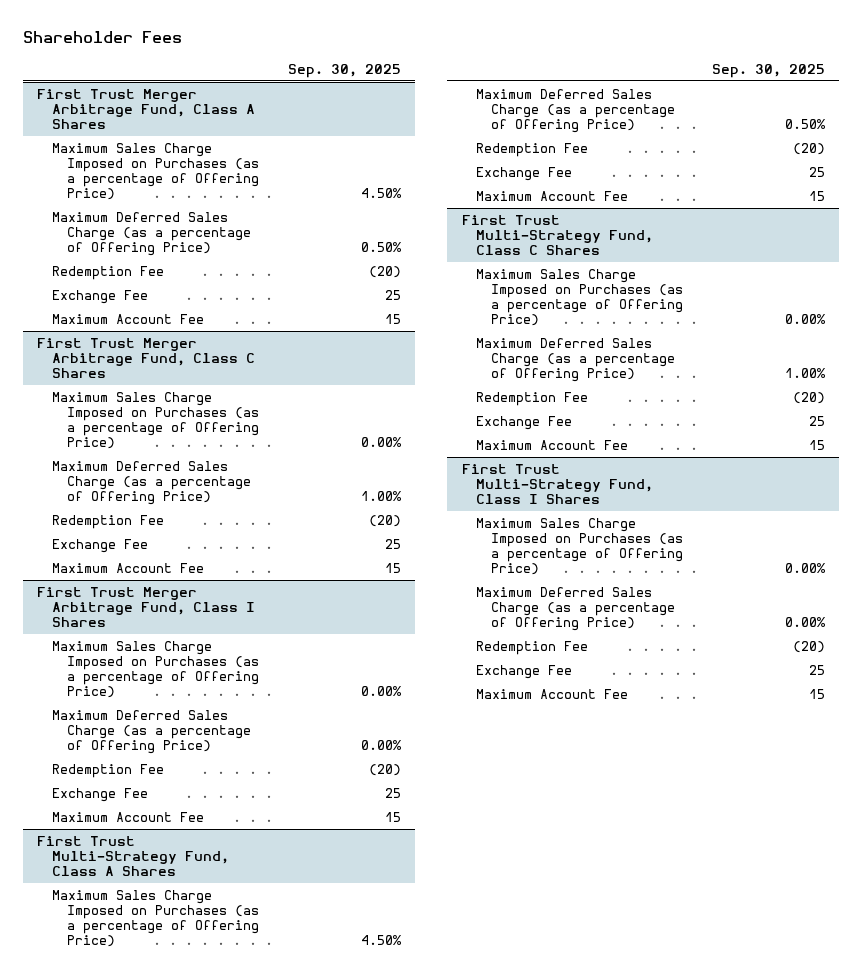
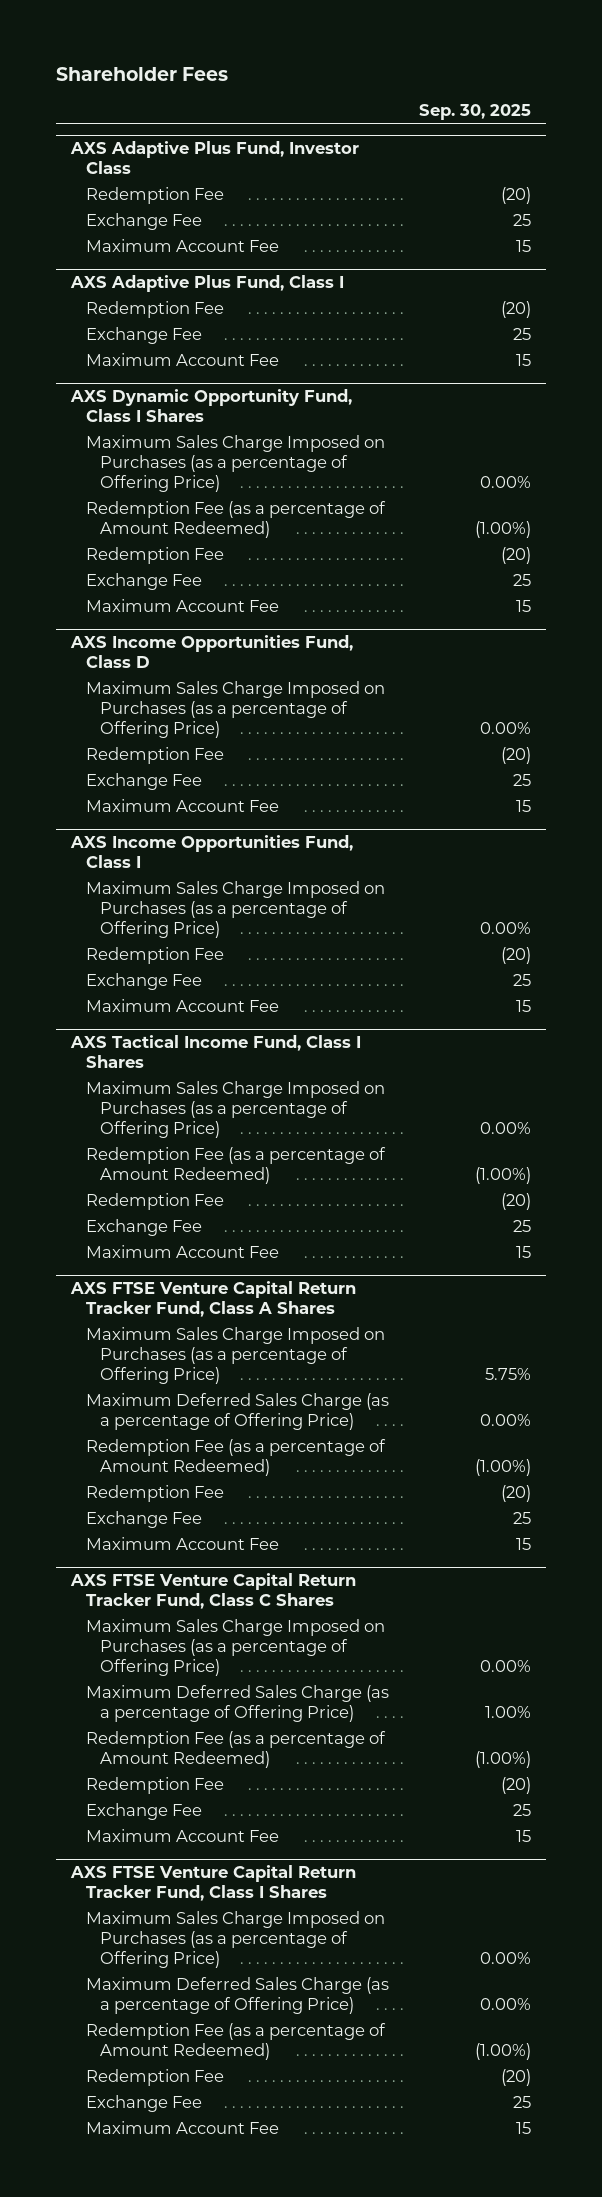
- First Trust Merger Arbitrage Fund, Class A Shares
- Maximum Sales Charge Imposed on Purchases (as a percentage of Offering Price) | 4.50%
- Maximum Deferred Sales Charge (as a percentage of Offering Price) | 0.50%
+ AXS Adaptive Plus Fund, Investor Class
- First Trust Merger Arbitrage Fund, Class C Shares
+ AXS Adaptive Plus Fund, Class I
+ Redemption Fee | (20)
+ Exchange Fee | 25
+ Maximum Account Fee | 15
+ AXS Dynamic Opportunity Fund, Class I Shares
- Maximum Deferred Sales Charge (as a percentage of Offering Price) | 1.00%
+ Redemption Fee (as a percentage of Amount Redeemed) | (1.00%)
- First Trust Merger Arbitrage Fund, Class I Shares
+ AXS Income Opportunities Fund, Class D
- Maximum Deferred Sales Charge (as a percentage of Offering Price) | 0.00%
- First Trust Multi-Strategy Fund, Class A Shares
- Maximum Sales Charge Imposed on Purchases (as a percentage of Offering Price) | 4.50%
- Maximum Deferred Sales Charge (as a percentage of Offering Price) | 0.50%
+ AXS Income Opportunities Fund, Class I
+ Maximum Sales Charge Imposed on Purchases (as a percentage of Offering Price) | 0.00%
- First Trust Multi-Strategy Fund, Class C Shares
+ AXS Tactical Income Fund, Class I Shares
+ Redemption Fee (as a percentage of Amount Redeemed) | (1.00%)
+ Redemption Fee | (20)
+ Exchange Fee | 25
+ Maximum Account Fee | 15
+ AXS FTSE Venture Capital Return Tracker Fund, Class A Shares
+ Maximum Sales Charge Imposed on Purchases (as a percentage of Offering Price) | 5.75%
+ Maximum Deferred Sales Charge (as a percentage of Offering Price) | 0.00%
+ Redemption Fee (as a percentage of Amount Redeemed) | (1.00%)
+ Redemption Fee | (20)
+ Exchange Fee | 25
+ Maximum Account Fee | 15
+ AXS FTSE Venture Capital Return Tracker Fund, Class C Shares
+ Maximum Sales Charge Imposed on Purchases (as a percentage of Offering Price) | 0.00%
+ Redemption Fee (as a percentage of Amount Redeemed) | (1.00%)
- First Trust Multi-Strategy Fund, Class I Shares
+ AXS FTSE Venture Capital Return Tracker Fund, Class I Shares
+ Redemption Fee (as a percentage of Amount Redeemed) | (1.00%)

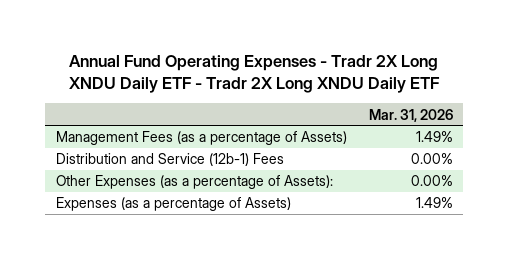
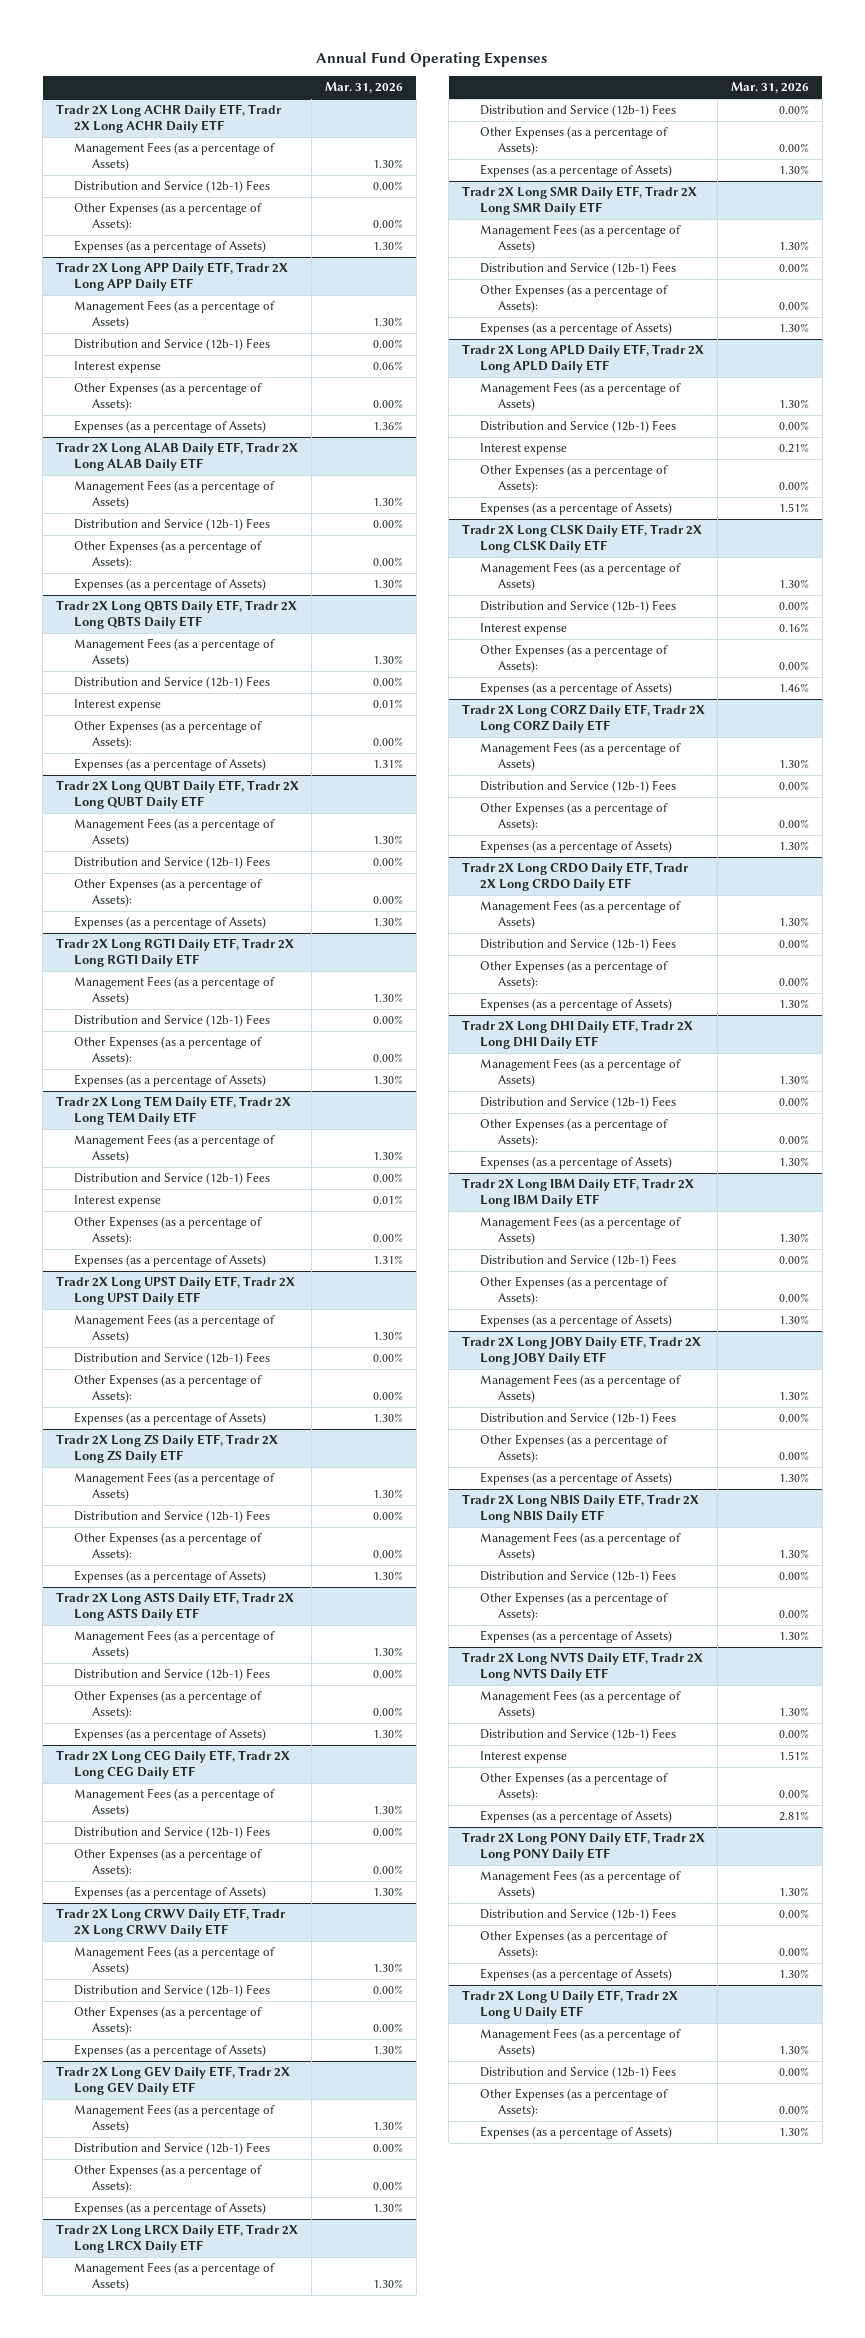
- Annual Fund Operating Expenses - Tradr 2X Long XNDU Daily ETF - Tradr 2X Long XNDU Daily ETF
+ Annual Fund Operating Expenses
- Management Fees (as a percentage of Assets) | 1.49%
+ Tradr 2X Long ACHR Daily ETF, Tradr 2X Long ACHR Daily ETF
+ Management Fees (as a percentage of Assets) | 1.30%
- Expenses (as a percentage of Assets) | 1.49%
+ Expenses (as a percentage of Assets) | 1.30%
+ Tradr 2X Long APP Daily ETF, Tradr 2X Long APP Daily ETF
+ Management Fees (as a percentage of Assets) | 1.30%
+ Distribution and Service (12b-1) Fees | 0.00%
+ Interest expense | 0.06%
+ Other Expenses (as a percentage of Assets): | 0.00%
+ Expenses (as a percentage of Assets) | 1.36%
+ Tradr 2X Long ALAB Daily ETF, Tradr 2X Long ALAB Daily ETF
+ Management Fees (as a percentage of Assets) | 1.30%
+ Distribution and Service (12b-1) Fees | 0.00%
+ Other Expenses (as a percentage of Assets): | 0.00%
+ Expenses (as a percentage of Assets) | 1.30%
+ Tradr 2X Long QBTS Daily ETF, Tradr 2X Long QBTS Daily ETF
+ Management Fees (as a percentage of Assets) | 1.30%
+ Distribution and Service (12b-1) Fees | 0.00%
+ Interest expense | 0.01%
+ Other Expenses (as a percentage of Assets): | 0.00%
+ Expenses (as a percentage of Assets) | 1.31%
+ Tradr 2X Long QUBT Daily ETF, Tradr 2X Long QUBT Daily ETF
+ Management Fees (as a percentage of Assets) | 1.30%
+ Distribution and Service (12b-1) Fees | 0.00%
+ Other Expenses (as a percentage of Assets): | 0.00%
+ Expenses (as a percentage of Assets) | 1.30%
+ Tradr 2X Long RGTI Daily ETF, Tradr 2X Long RGTI Daily ETF
+ Management Fees (as a percentage of Assets) | 1.30%
+ Distribution and Service (12b-1) Fees | 0.00%
+ Other Expenses (as a percentage of Assets): | 0.00%
+ Expenses (as a percentage of Assets) | 1.30%
+ Tradr 2X Long TEM Daily ETF, Tradr 2X Long TEM Daily ETF
+ Management Fees (as a percentage of Assets) | 1.30%
+ Distribution and Service (12b-1) Fees | 0.00%
+ Interest expense | 0.01%
+ Other Expenses (as a percentage of Assets): | 0.00%
+ Expenses (as a percentage of Assets) | 1.31%
+ Tradr 2X Long UPST Daily ETF, Tradr 2X Long UPST Daily ETF
+ Management Fees (as a percentage of Assets) | 1.30%
+ Distribution and Service (12b-1) Fees | 0.00%
+ Other Expenses (as a percentage of Assets): | 0.00%
+ Expenses (as a percentage of Assets) | 1.30%
+ Tradr 2X Long ZS Daily ETF, Tradr 2X Long ZS Daily ETF
+ Management Fees (as a percentage of Assets) | 1.30%
+ Distribution and Service (12b-1) Fees | 0.00%
+ Other Expenses (as a percentage of Assets): | 0.00%
+ Expenses (as a percentage of Assets) | 1.30%
+ Tradr 2X Long ASTS Daily ETF, Tradr 2X Long ASTS Daily ETF
+ Management Fees (as a percentage of Assets) | 1.30%
+ Distribution and Service (12b-1) Fees | 0.00%
+ Other Expenses (as a percentage of Assets): | 0.00%
+ Expenses (as a percentage of Assets) | 1.30%
+ Tradr 2X Long CEG Daily ETF, Tradr 2X Long CEG Daily ETF
+ Management Fees (as a percentage of Assets) | 1.30%
+ Distribution and Service (12b-1) Fees | 0.00%
+ Other Expenses (as a percentage of Assets): | 0.00%
+ Expenses (as a percentage of Assets) | 1.30%
+ Tradr 2X Long CRWV Daily ETF, Tradr 2X Long CRWV Daily ETF
+ Management Fees (as a percentage of Assets) | 1.30%
+ Distribution and Service (12b-1) Fees | 0.00%
+ Other Expenses (as a percentage of Assets): | 0.00%
+ Expenses (as a percentage of Assets) | 1.30%
+ Tradr 2X Long GEV Daily ETF, Tradr 2X Long GEV Daily ETF
+ Management Fees (as a percentage of Assets) | 1.30%
+ Distribution and Service (12b-1) Fees | 0.00%
+ Other Expenses (as a percentage of Assets): | 0.00%
+ Expenses (as a percentage of Assets) | 1.30%
+ Tradr 2X Long LRCX Daily ETF, Tradr 2X Long LRCX Daily ETF
+ Management Fees (as a percentage of Assets) | 1.30%
+ Distribution and Service (12b-1) Fees | 0.00%
+ Other Expenses (as a percentage of Assets): | 0.00%
+ Expenses (as a percentage of Assets) | 1.30%
+ Tradr 2X Long SMR Daily ETF, Tradr 2X Long SMR Daily ETF
+ Management Fees (as a percentage of Assets) | 1.30%
+ Distribution and Service (12b-1) Fees | 0.00%
+ Other Expenses (as a percentage of Assets): | 0.00%
+ Expenses (as a percentage of Assets) | 1.30%
+ Tradr 2X Long APLD Daily ETF, Tradr 2X Long APLD Daily ETF
+ Management Fees (as a percentage of Assets) | 1.30%
+ Distribution and Service (12b-1) Fees | 0.00%
+ Interest expense | 0.21%
+ Other Expenses (as a percentage of Assets): | 0.00%
+ Expenses (as a percentage of Assets) | 1.51%
+ Tradr 2X Long CLSK Daily ETF, Tradr 2X Long CLSK Daily ETF
+ Management Fees (as a percentage of Assets) | 1.30%
+ Distribution and Service (12b-1) Fees | 0.00%
+ Interest expense | 0.16%
+ Other Expenses (as a percentage of Assets): | 0.00%
+ Expenses (as a percentage of Assets) | 1.46%
+ Tradr 2X Long CORZ Daily ETF, Tradr 2X Long CORZ Daily ETF
+ Management Fees (as a percentage of Assets) | 1.30%
+ Distribution and Service (12b-1) Fees | 0.00%
+ Other Expenses (as a percentage of Assets): | 0.00%
+ Expenses (as a percentage of Assets) | 1.30%
+ Tradr 2X Long CRDO Daily ETF, Tradr 2X Long CRDO Daily ETF
+ Management Fees (as a percentage of Assets) | 1.30%
+ Distribution and Service (12b-1) Fees | 0.00%
+ Other Expenses (as a percentage of Assets): | 0.00%
+ Expenses (as a percentage of Assets) | 1.30%
+ Tradr 2X Long DHI Daily ETF, Tradr 2X Long DHI Daily ETF
+ Management Fees (as a percentage of Assets) | 1.30%
+ Distribution and Service (12b-1) Fees | 0.00%
+ Other Expenses (as a percentage of Assets): | 0.00%
+ Expenses (as a percentage of Assets) | 1.30%
+ Tradr 2X Long IBM Daily ETF, Tradr 2X Long IBM Daily ETF
+ Management Fees (as a percentage of Assets) | 1.30%
+ Distribution and Service (12b-1) Fees | 0.00%
+ Other Expenses (as a percentage of Assets): | 0.00%
+ Expenses (as a percentage of Assets) | 1.30%
+ Tradr 2X Long JOBY Daily ETF, Tradr 2X Long JOBY Daily ETF
+ Management Fees (as a percentage of Assets) | 1.30%
+ Distribution and Service (12b-1) Fees | 0.00%
+ Other Expenses (as a percentage of Assets): | 0.00%
+ Expenses (as a percentage of Assets) | 1.30%
+ Tradr 2X Long NBIS Daily ETF, Tradr 2X Long NBIS Daily ETF
+ Management Fees (as a percentage of Assets) | 1.30%
+ Distribution and Service (12b-1) Fees | 0.00%
+ Other Expenses (as a percentage of Assets): | 0.00%
+ Expenses (as a percentage of Assets) | 1.30%
+ Tradr 2X Long NVTS Daily ETF, Tradr 2X Long NVTS Daily ETF
+ Management Fees (as a percentage of Assets) | 1.30%
+ Distribution and Service (12b-1) Fees | 0.00%
+ Interest expense | 1.51%
+ Other Expenses (as a percentage of Assets): | 0.00%
+ Expenses (as a percentage of Assets) | 2.81%
+ Tradr 2X Long PONY Daily ETF, Tradr 2X Long PONY Daily ETF
+ Management Fees (as a percentage of Assets) | 1.30%
+ Distribution and Service (12b-1) Fees | 0.00%
+ Other Expenses (as a percentage of Assets): | 0.00%
+ Expenses (as a percentage of Assets) | 1.30%
+ Tradr 2X Long U Daily ETF, Tradr 2X Long U Daily ETF
+ Management Fees (as a percentage of Assets) | 1.30%
+ Distribution and Service (12b-1) Fees | 0.00%
+ Other Expenses (as a percentage of Assets): | 0.00%
+ Expenses (as a percentage of Assets) | 1.30%

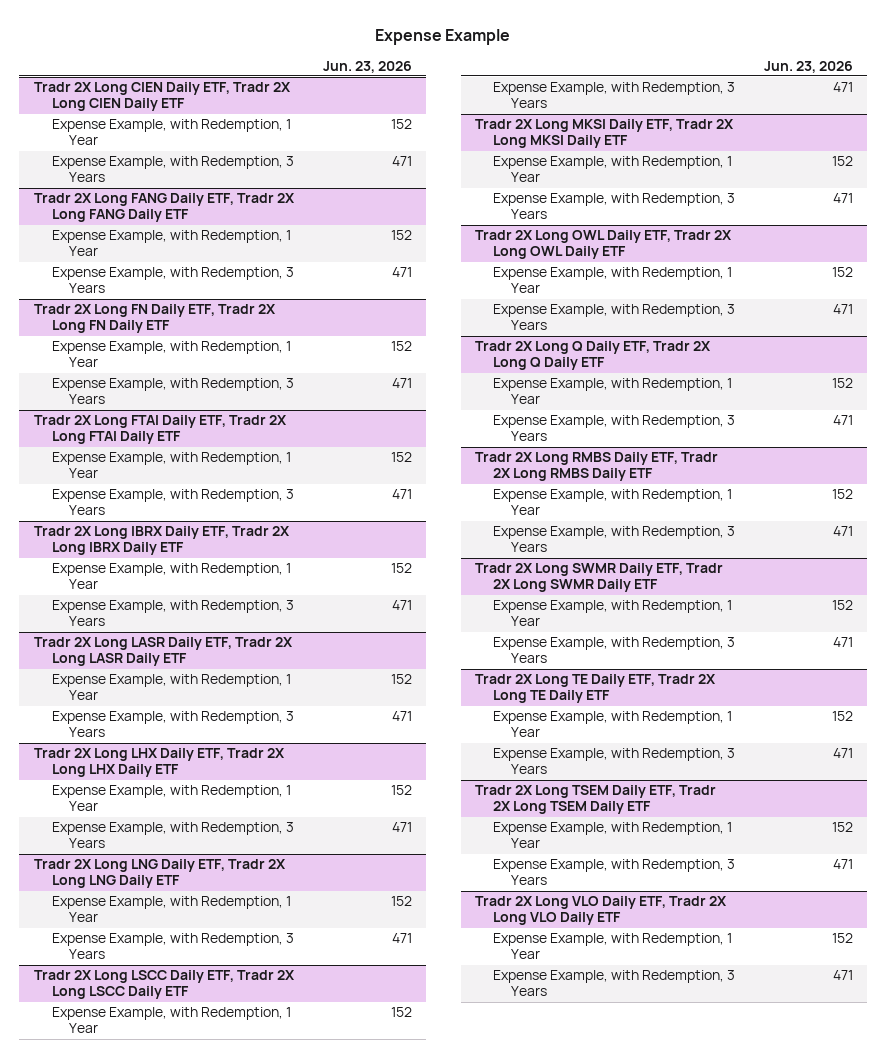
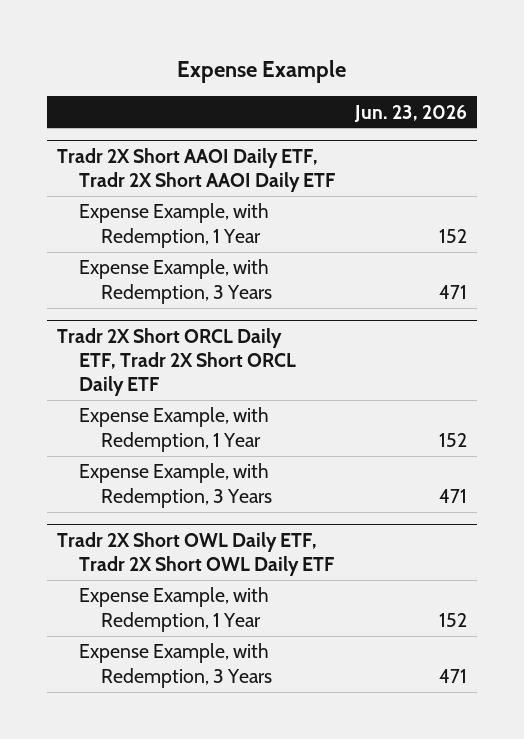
- Tradr 2X Long CIEN Daily ETF, Tradr 2X Long CIEN Daily ETF
- Expense Example, with Redemption, 1 Year | 152
- Expense Example, with Redemption, 3 Years | 471
- Tradr 2X Long FANG Daily ETF, Tradr 2X Long FANG Daily ETF
- Expense Example, with Redemption, 1 Year | 152
- Expense Example, with Redemption, 3 Years | 471
- Tradr 2X Long FN Daily ETF, Tradr 2X Long FN Daily ETF
- Expense Example, with Redemption, 1 Year | 152
- Expense Example, with Redemption, 3 Years | 471
- Tradr 2X Long FTAI Daily ETF, Tradr 2X Long FTAI Daily ETF
- Expense Example, with Redemption, 1 Year | 152
- Expense Example, with Redemption, 3 Years | 471
- Tradr 2X Long IBRX Daily ETF, Tradr 2X Long IBRX Daily ETF
- Expense Example, with Redemption, 1 Year | 152
- Expense Example, with Redemption, 3 Years | 471
- Tradr 2X Long LASR Daily ETF, Tradr 2X Long LASR Daily ETF
- Expense Example, with Redemption, 1 Year | 152
- Expense Example, with Redemption, 3 Years | 471
- Tradr 2X Long LHX Daily ETF, Tradr 2X Long LHX Daily ETF
- Expense Example, with Redemption, 1 Year | 152
- Expense Example, with Redemption, 3 Years | 471
- Tradr 2X Long LNG Daily ETF, Tradr 2X Long LNG Daily ETF
- Expense Example, with Redemption, 1 Year | 152
- Expense Example, with Redemption, 3 Years | 471
- Tradr 2X Long LSCC Daily ETF, Tradr 2X Long LSCC Daily ETF
- Expense Example, with Redemption, 1 Year | 152
- Expense Example, with Redemption, 3 Years | 471
- Tradr 2X Long MKSI Daily ETF, Tradr 2X Long MKSI Daily ETF
- Expense Example, with Redemption, 1 Year | 152
- Expense Example, with Redemption, 3 Years | 471
- Tradr 2X Long OWL Daily ETF, Tradr 2X Long OWL Daily ETF
- Expense Example, with Redemption, 1 Year | 152
- Expense Example, with Redemption, 3 Years | 471
- Tradr 2X Long Q Daily ETF, Tradr 2X Long Q Daily ETF
- Expense Example, with Redemption, 1 Year | 152
- Expense Example, with Redemption, 3 Years | 471
- Tradr 2X Long RMBS Daily ETF, Tradr 2X Long RMBS Daily ETF
- Expense Example, with Redemption, 1 Year | 152
- Expense Example, with Redemption, 3 Years | 471
- Tradr 2X Long SWMR Daily ETF, Tradr 2X Long SWMR Daily ETF
- Expense Example, with Redemption, 1 Year | 152
- Expense Example, with Redemption, 3 Years | 471
- Tradr 2X Long TE Daily ETF, Tradr 2X Long TE Daily ETF
+ Tradr 2X Short AAOI Daily ETF, Tradr 2X Short AAOI Daily ETF
- Tradr 2X Long TSEM Daily ETF, Tradr 2X Long TSEM Daily ETF
+ Tradr 2X Short ORCL Daily ETF, Tradr 2X Short ORCL Daily ETF
- Tradr 2X Long VLO Daily ETF, Tradr 2X Long VLO Daily ETF
+ Tradr 2X Short OWL Daily ETF, Tradr 2X Short OWL Daily ETF

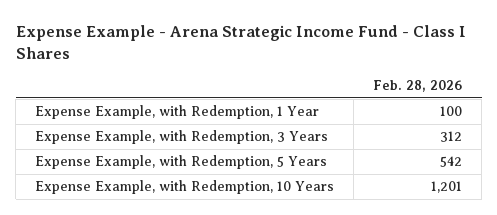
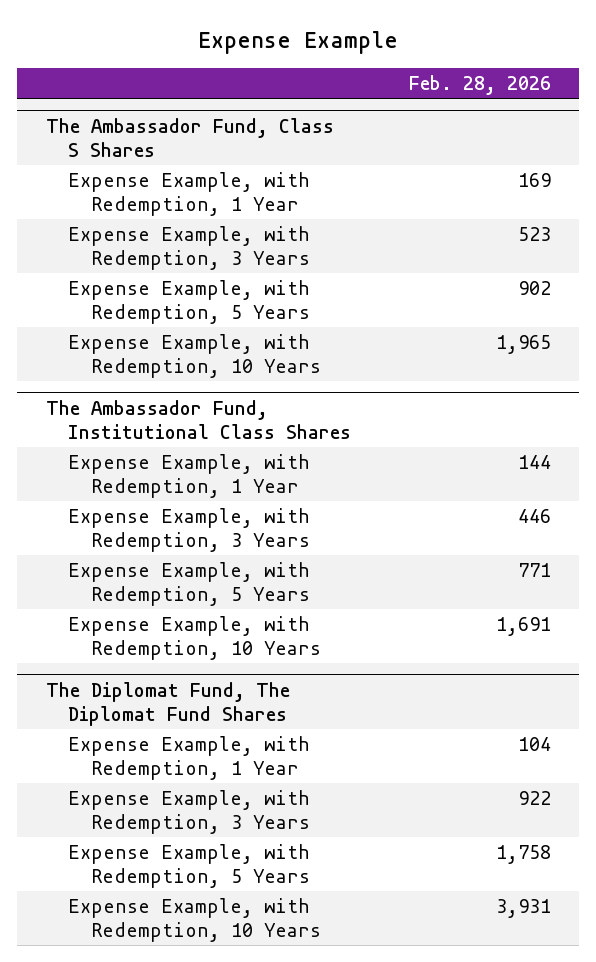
- Expense Example - Arena Strategic Income Fund - Class I Shares
+ Expense Example
- Expense Example, with Redemption, 1 Year | 100
- Expense Example, with Redemption, 3 Years | 312
- Expense Example, with Redemption, 5 Years | 542
- Expense Example, with Redemption, 10 Years | 1,201
+ The Ambassador Fund, Class S Shares
+ Expense Example, with Redemption, 1 Year | 169
+ Expense Example, with Redemption, 3 Years | 523
+ Expense Example, with Redemption, 5 Years | 902
+ Expense Example, with Redemption, 10 Years | 1,965
+ The Ambassador Fund, Institutional Class Shares
+ Expense Example, with Redemption, 1 Year | 144
+ Expense Example, with Redemption, 3 Years | 446
+ Expense Example, with Redemption, 5 Years | 771
+ Expense Example, with Redemption, 10 Years | 1,691
+ The Diplomat Fund, The Diplomat Fund Shares
+ Expense Example, with Redemption, 1 Year | 104
+ Expense Example, with Redemption, 3 Years | 922
+ Expense Example, with Redemption, 5 Years | 1,758
+ Expense Example, with Redemption, 10 Years | 3,931

